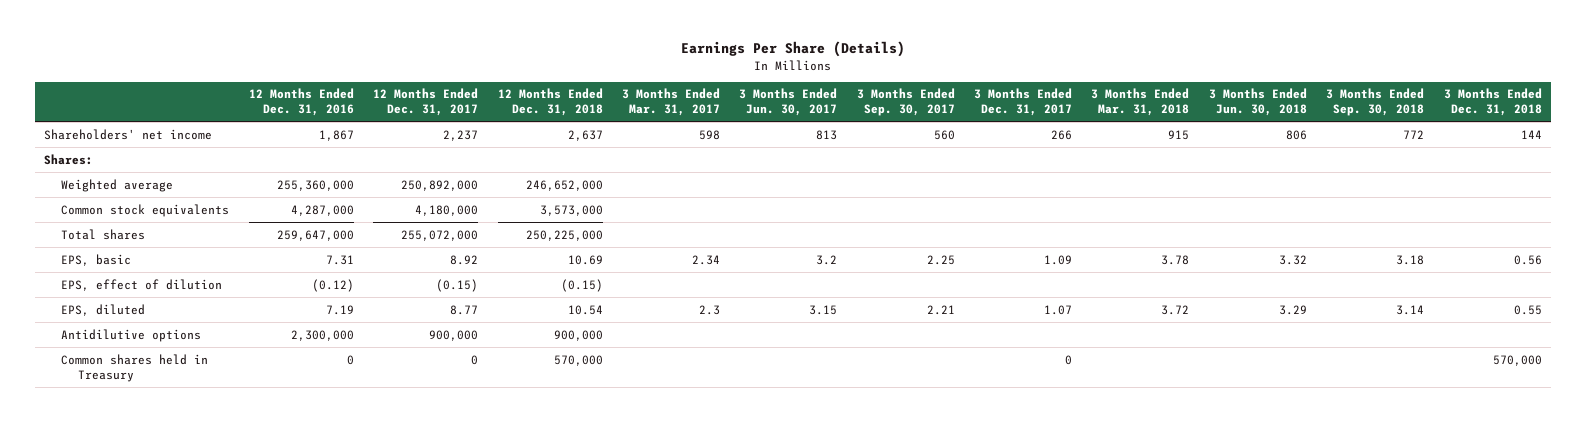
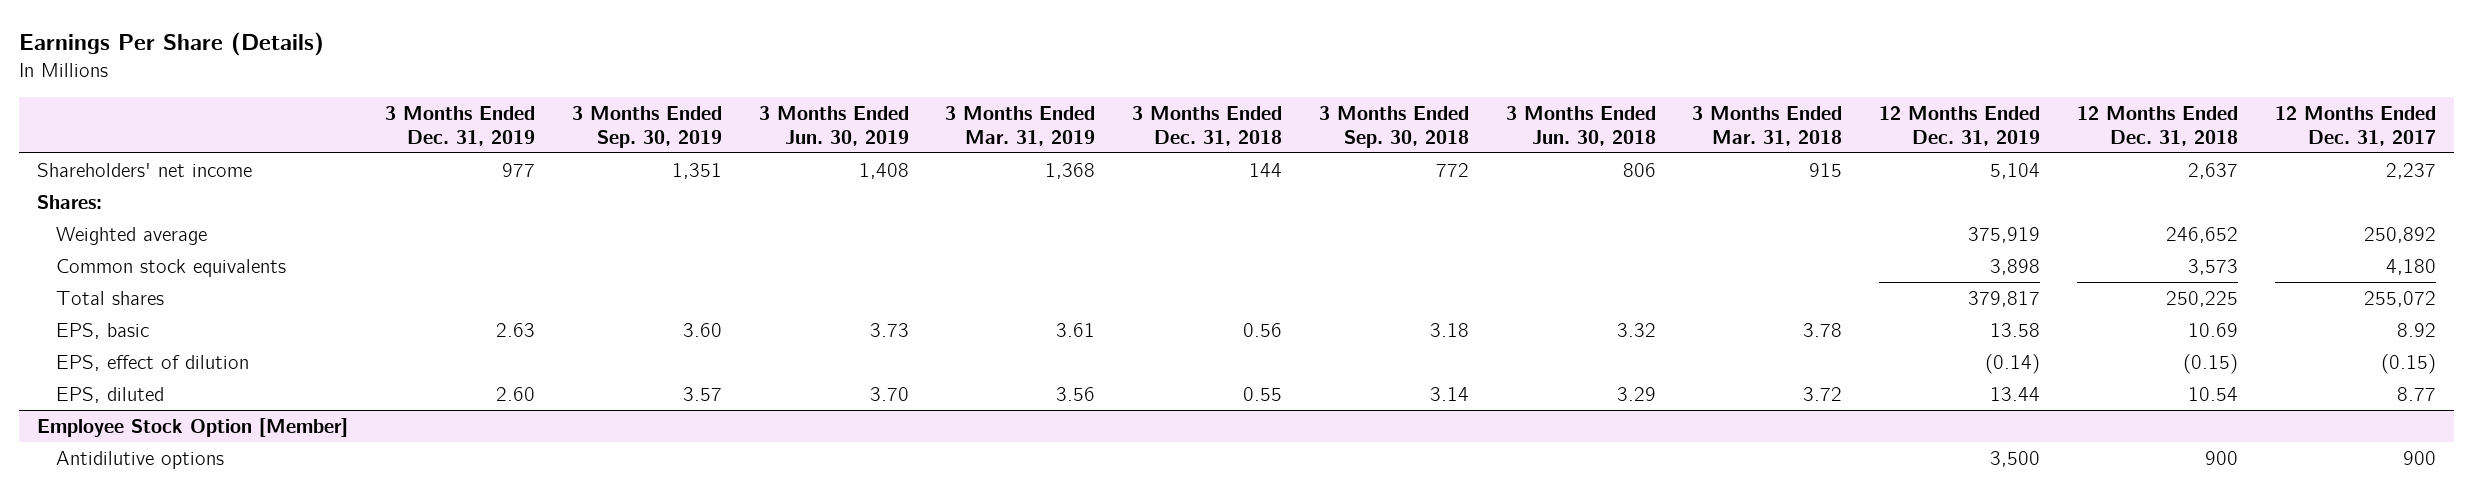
- | 12 Months Ended Dec. 31, 2016 | 12 Months Ended Dec. 31, 2017 | 12 Months Ended Dec. 31, 2018 | 3 Months Ended Mar. 31, 2017 | 3 Months Ended Jun. 30, 2017 | 3 Months Ended Sep. 30, 2017 | 3 Months Ended Dec. 31, 2017 | 3 Months Ended Mar. 31, 2018 | 3 Months Ended Jun. 30, 2018 | 3 Months Ended Sep. 30, 2018 | 3 Months Ended Dec. 31, 2018
+ | 3 Months Ended Dec. 31, 2019 | 3 Months Ended Sep. 30, 2019 | 3 Months Ended Jun. 30, 2019 | 3 Months Ended Mar. 31, 2019 | 3 Months Ended Dec. 31, 2018 | 3 Months Ended Sep. 30, 2018 | 3 Months Ended Jun. 30, 2018 | 3 Months Ended Mar. 31, 2018 | 12 Months Ended Dec. 31, 2019 | 12 Months Ended Dec. 31, 2018 | 12 Months Ended Dec. 31, 2017
- Weighted average | 255,360,000 | 250,892,000 | 246,652,000 | | | | | | | |
- Common stock equivalents | 4,287,000 | 4,180,000 | 3,573,000 | | | | | | | |
- Total shares | 259,647,000 | 255,072,000 | 250,225,000 | | | | | | | |
+ Weighted average | | | | | | | | | 375,919 | 246,652 | 250,892
+ Common stock equivalents | | | | | | | | | 3,898 | 3,573 | 4,180
+ Total shares | | | | | | | | | 379,817 | 250,225 | 255,072
- Antidilutive options | 2,300,000 | 900,000 | 900,000 | | | | | | | |
- Common shares held in Treasury | 0 | 0 | 570,000 | | | | 0 | | | | 570,000
+ Employee Stock Option [Member]
+ Antidilutive options | | | | | | | | | 3,500 | 900 | 900

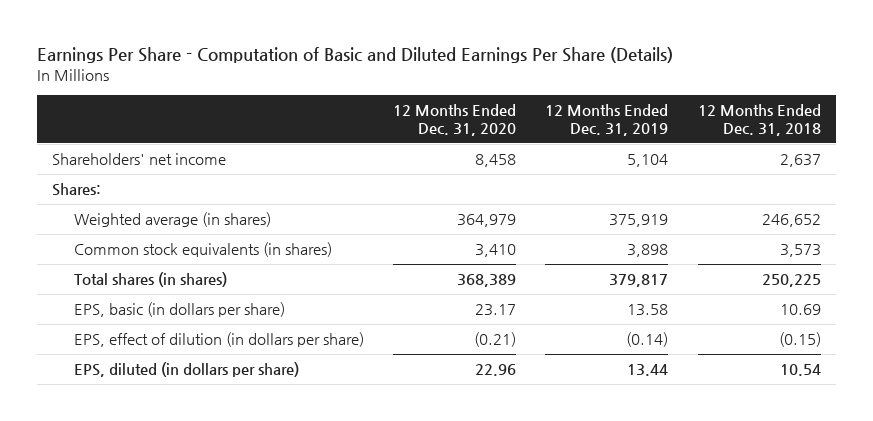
- Earnings Per Share (Details)
+ Earnings Per Share - Computation of Basic and Diluted Earnings Per Share (Details)
- | 3 Months Ended Dec. 31, 2019 | 3 Months Ended Sep. 30, 2019 | 3 Months Ended Jun. 30, 2019 | 3 Months Ended Mar. 31, 2019 | 3 Months Ended Dec. 31, 2018 | 3 Months Ended Sep. 30, 2018 | 3 Months Ended Jun. 30, 2018 | 3 Months Ended Mar. 31, 2018 | 12 Months Ended Dec. 31, 2019 | 12 Months Ended Dec. 31, 2018 | 12 Months Ended Dec. 31, 2017
+ | 12 Months Ended Dec. 31, 2020 | 12 Months Ended Dec. 31, 2019 | 12 Months Ended Dec. 31, 2018
- Weighted average | | | | | | | | | 375,919 | 246,652 | 250,892
- Common stock equivalents | | | | | | | | | 3,898 | 3,573 | 4,180
- Total shares | | | | | | | | | 379,817 | 250,225 | 255,072
- EPS, basic | 2.63 | 3.60 | 3.73 | 3.61 | 0.56 | 3.18 | 3.32 | 3.78 | 13.58 | 10.69 | 8.92
- EPS, effect of dilution | | | | | | | | | (0.14) | (0.15) | (0.15)
- EPS, diluted | 2.60 | 3.57 | 3.70 | 3.56 | 0.55 | 3.14 | 3.29 | 3.72 | 13.44 | 10.54 | 8.77
- Employee Stock Option [Member]
- Antidilutive options | | | | | | | | | 3,500 | 900 | 900
+ Weighted average (in shares) | 364,979 | 375,919 | 246,652
+ Common stock equivalents (in shares) | 3,410 | 3,898 | 3,573
+ Total shares (in shares) | 368,389 | 379,817 | 250,225
+ EPS, basic (in dollars per share) | 23.17 | 13.58 | 10.69
+ EPS, effect of dilution (in dollars per share) | (0.21) | (0.14) | (0.15)
+ EPS, diluted (in dollars per share) | 22.96 | 13.44 | 10.54

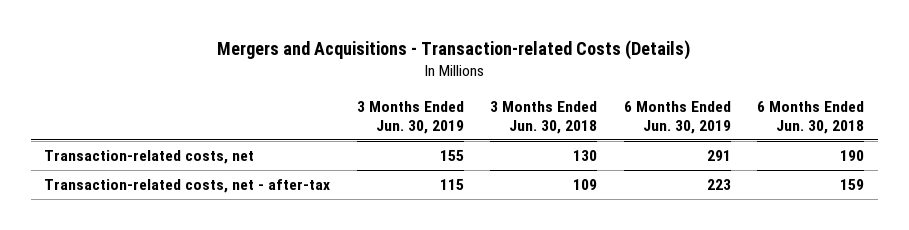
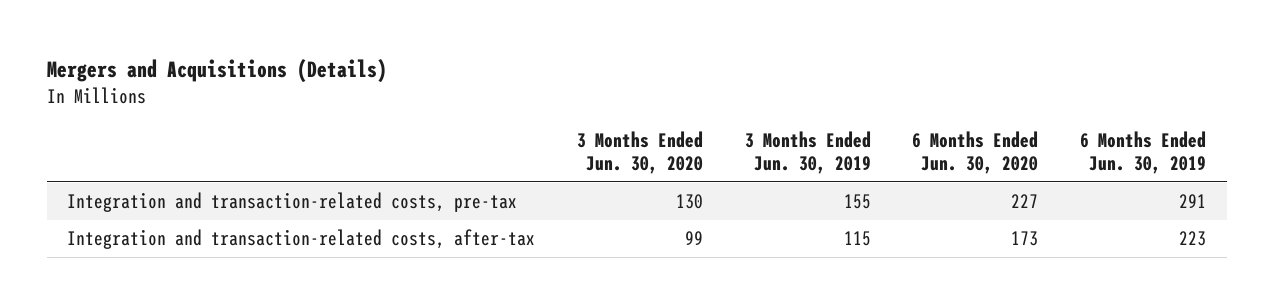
- Mergers and Acquisitions - Transaction-related Costs (Details)
+ Mergers and Acquisitions (Details)
- | 3 Months Ended Jun. 30, 2019 | 3 Months Ended Jun. 30, 2018 | 6 Months Ended Jun. 30, 2019 | 6 Months Ended Jun. 30, 2018
+ | 3 Months Ended Jun. 30, 2020 | 3 Months Ended Jun. 30, 2019 | 6 Months Ended Jun. 30, 2020 | 6 Months Ended Jun. 30, 2019
- Transaction-related costs, net | 155 | 130 | 291 | 190
- Transaction-related costs, net - after-tax | 115 | 109 | 223 | 159
+ Integration and transaction-related costs, pre-tax | 130 | 155 | 227 | 291
+ Integration and transaction-related costs, after-tax | 99 | 115 | 173 | 223

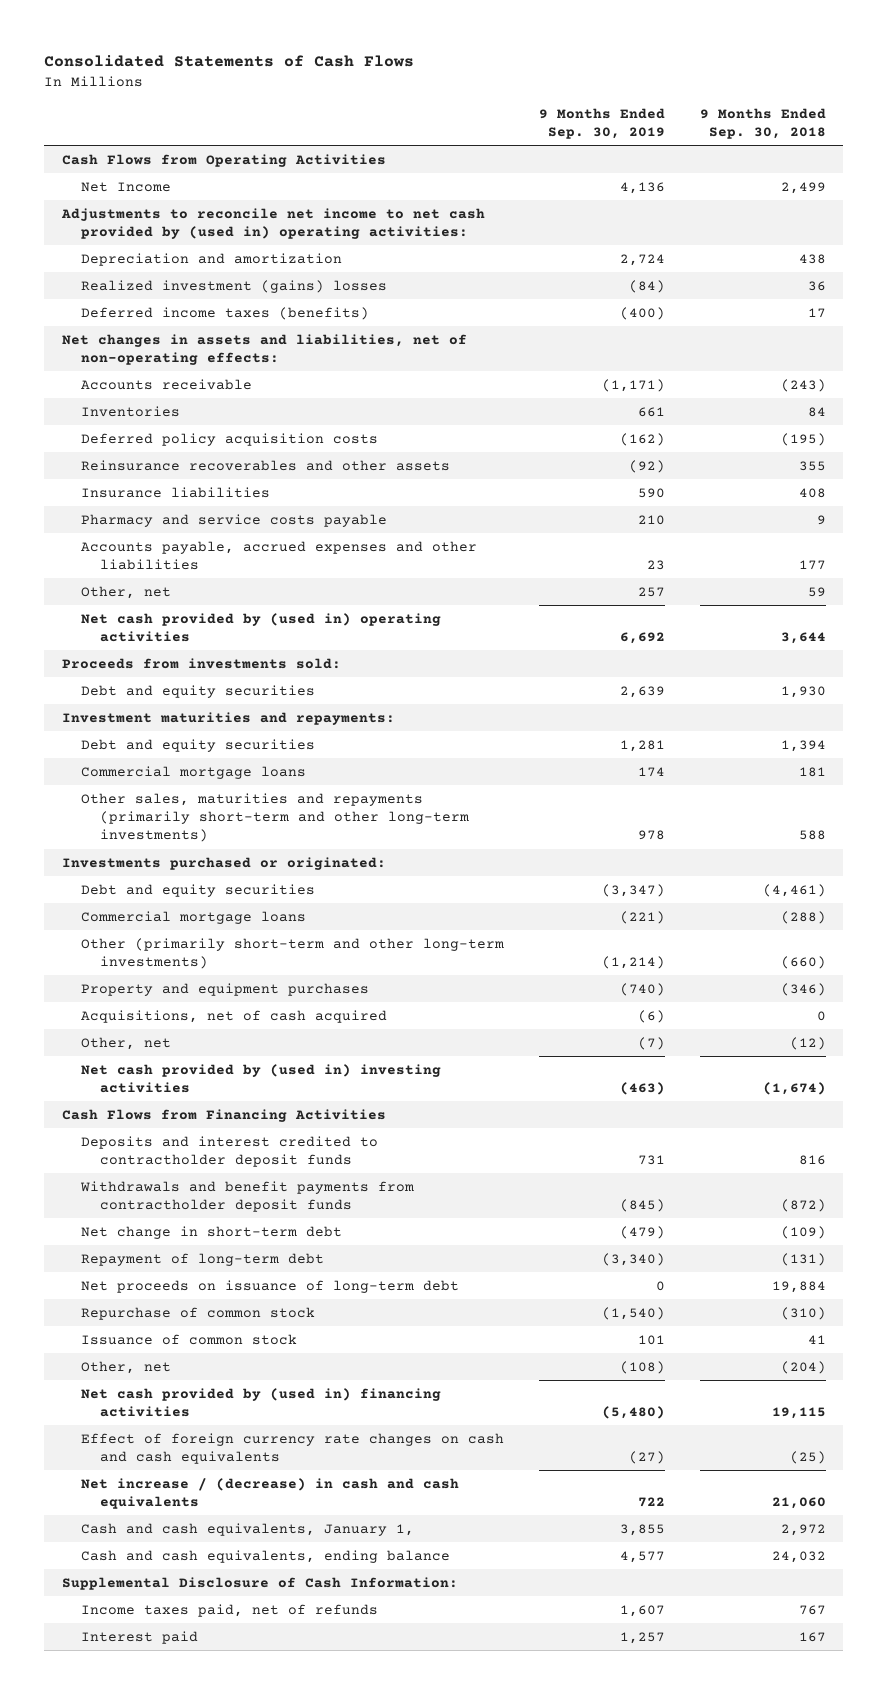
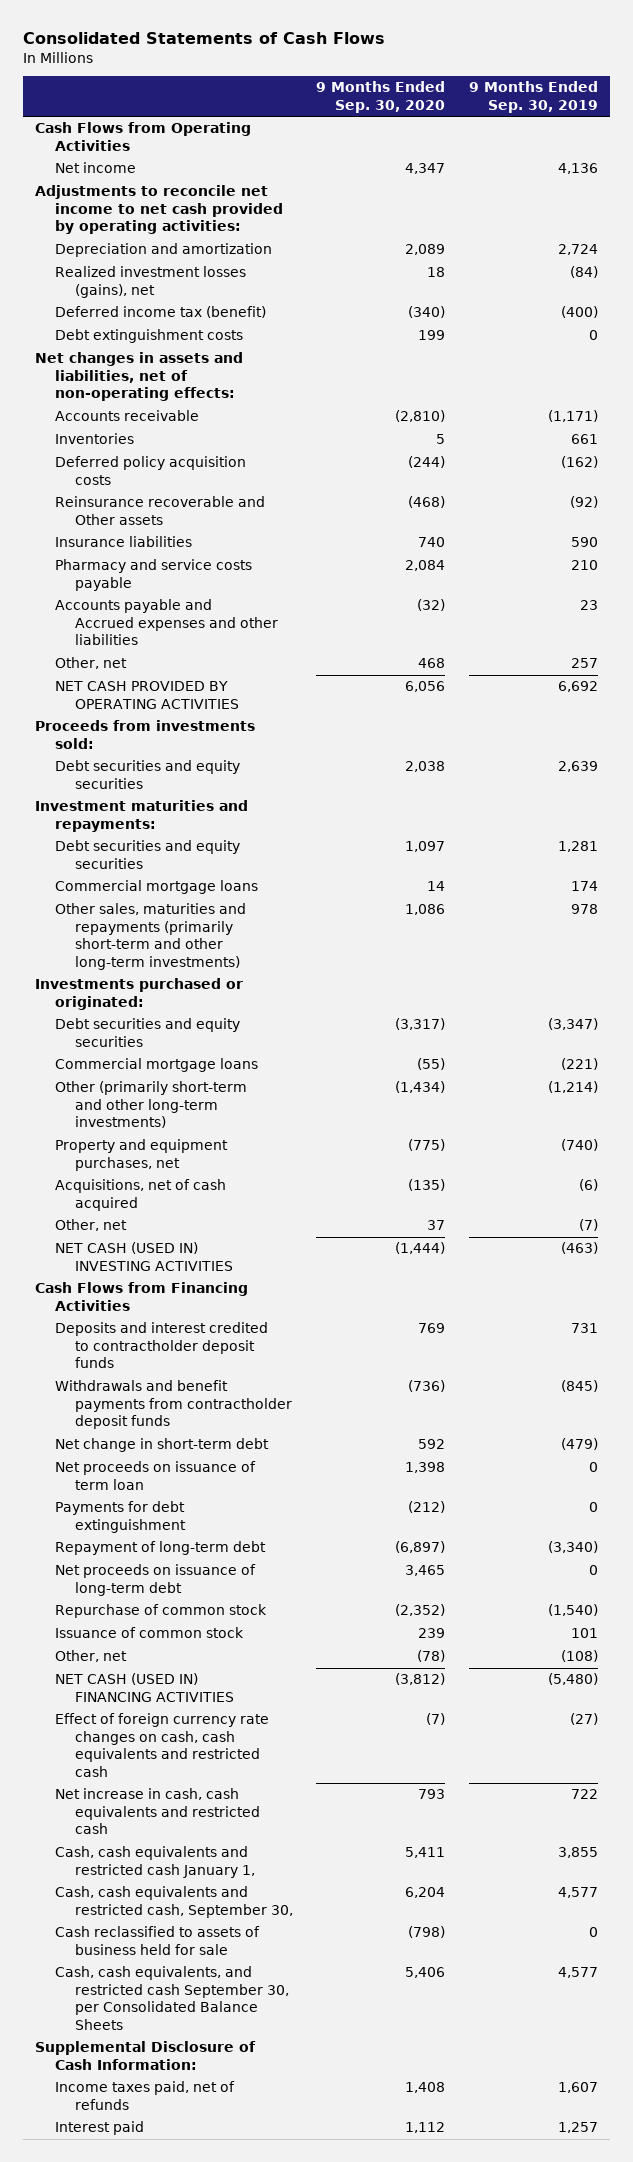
- | 9 Months Ended Sep. 30, 2019 | 9 Months Ended Sep. 30, 2018
+ | 9 Months Ended Sep. 30, 2020 | 9 Months Ended Sep. 30, 2019
- Net Income | 4,136 | 2,499
- Adjustments to reconcile net income to net cash provided by (used in) operating activities:
+ Net income | 4,347 | 4,136
+ Adjustments to reconcile net income to net cash provided by operating activities:
- Realized investment (gains) losses | (84) | 36
- Deferred income taxes (benefits) | (400) | 17
+ Realized investment losses (gains), net | 18 | (84)
+ Deferred income tax (benefit) | (340) | (400)
+ Debt extinguishment costs | 199 | 0
- Reinsurance recoverables and other assets | (92) | 355
+ Reinsurance recoverable and Other assets | (468) | (92)
- Accounts payable, accrued expenses and other liabilities | 23 | 177
+ Accounts payable and Accrued expenses and other liabilities | (32) | 23
- Net cash provided by (used in) operating activities | 6,692 | 3,644
+ NET CASH PROVIDED BY OPERATING ACTIVITIES | 6,056 | 6,692
- Debt and equity securities | 2,639 | 1,930
+ Debt securities and equity securities | 2,038 | 2,639
- Debt and equity securities | 1,281 | 1,394
+ Debt securities and equity securities | 1,097 | 1,281
- Debt and equity securities | (3,347) | (4,461)
+ Debt securities and equity securities | (3,317) | (3,347)
- Property and equipment purchases | (740) | (346)
+ Property and equipment purchases, net | (775) | (740)
- Net cash provided by (used in) investing activities | (463) | (1,674)
+ NET CASH (USED IN) INVESTING ACTIVITIES | (1,444) | (463)
+ Net proceeds on issuance of term loan | 1,398 | 0
+ Payments for debt extinguishment | (212) | 0
- Net cash provided by (used in) financing activities | (5,480) | 19,115
- Effect of foreign currency rate changes on cash and cash equivalents | (27) | (25)
- Net increase / (decrease) in cash and cash equivalents | 722 | 21,060
- Cash and cash equivalents, January 1, | 3,855 | 2,972
- Cash and cash equivalents, ending balance | 4,577 | 24,032
+ NET CASH (USED IN) FINANCING ACTIVITIES | (3,812) | (5,480)
+ Effect of foreign currency rate changes on cash, cash equivalents and restricted cash | (7) | (27)
+ Net increase in cash, cash equivalents and restricted cash | 793 | 722
+ Cash, cash equivalents and restricted cash January 1, | 5,411 | 3,855
+ Cash, cash equivalents and restricted cash, September 30, | 6,204 | 4,577
+ Cash reclassified to assets of business held for sale | (798) | 0
+ Cash, cash equivalents, and restricted cash September 30, per Consolidated Balance Sheets | 5,406 | 4,577

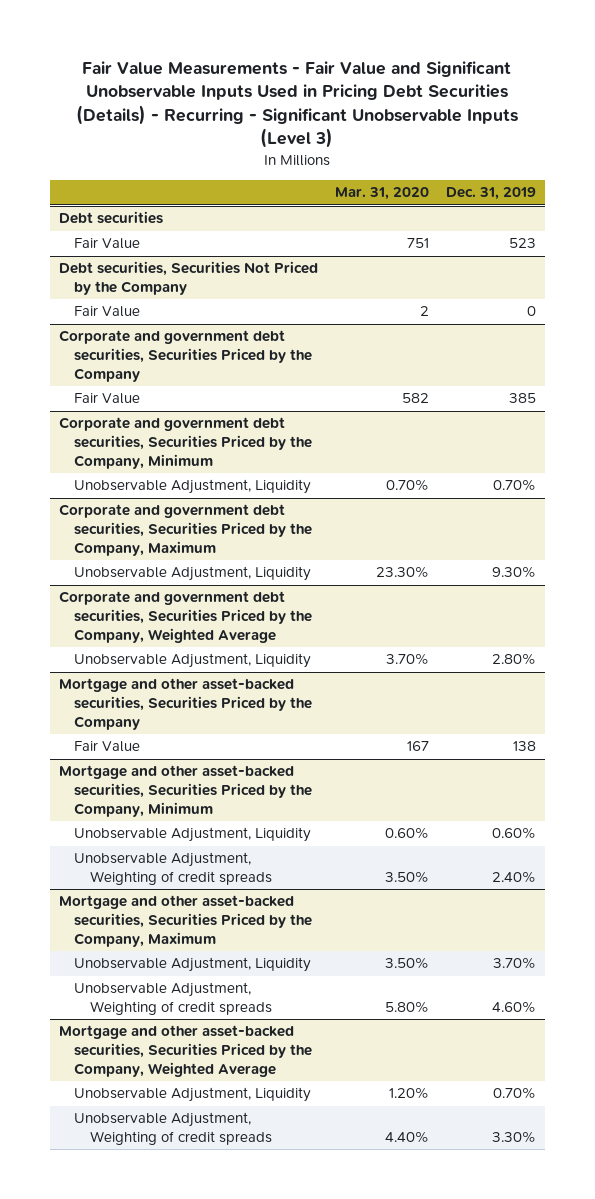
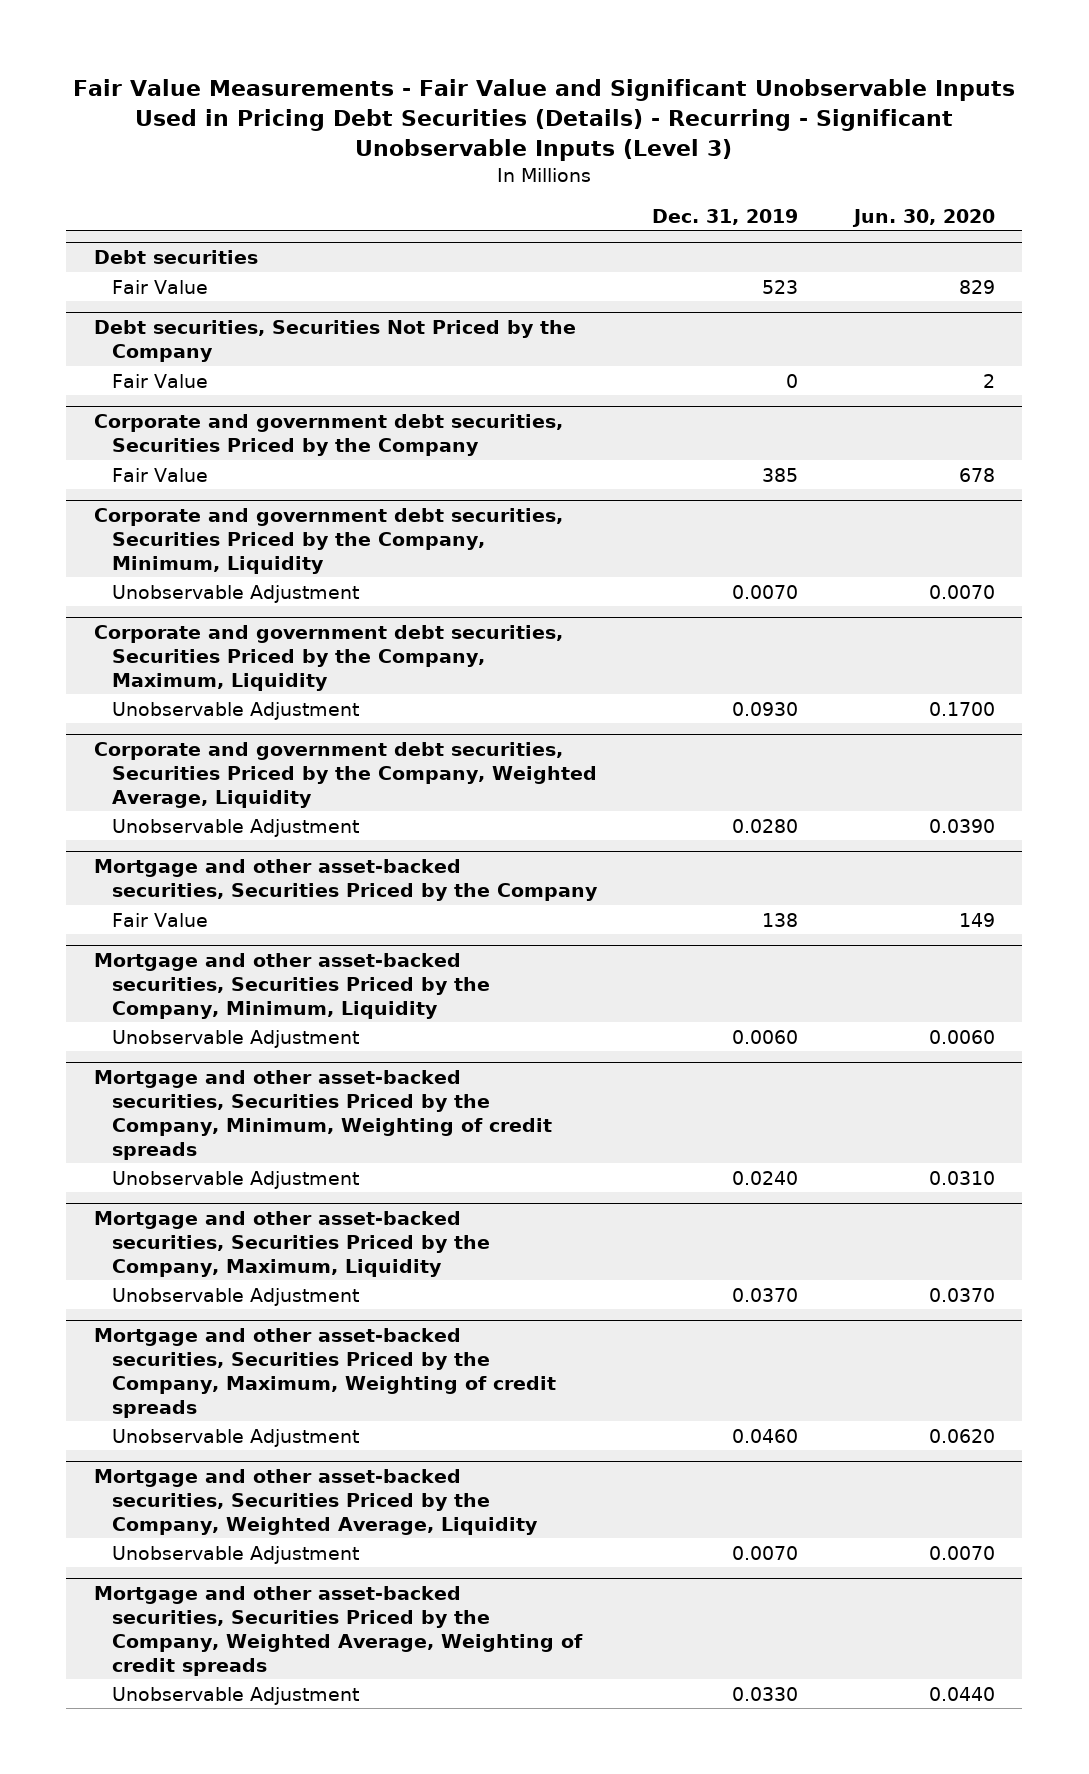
- | Mar. 31, 2020 | Dec. 31, 2019
+ | Dec. 31, 2019 | Jun. 30, 2020
- Corporate and government debt securities, Securities Priced by the Company, Minimum
- Unobservable Adjustment, Liquidity | 0.70% | 0.70%
- Corporate and government debt securities, Securities Priced by the Company, Maximum
- Unobservable Adjustment, Liquidity | 23.30% | 9.30%
- Corporate and government debt securities, Securities Priced by the Company, Weighted Average
- Unobservable Adjustment, Liquidity | 3.70% | 2.80%
+ Corporate and government debt securities, Securities Priced by the Company, Minimum, Liquidity
+ Unobservable Adjustment | 0.0070 | 0.0070
+ Corporate and government debt securities, Securities Priced by the Company, Maximum, Liquidity
+ Unobservable Adjustment | 0.0930 | 0.1700
+ Corporate and government debt securities, Securities Priced by the Company, Weighted Average, Liquidity
+ Unobservable Adjustment | 0.0280 | 0.0390
- Mortgage and other asset-backed securities, Securities Priced by the Company, Minimum
- Unobservable Adjustment, Liquidity | 0.60% | 0.60%
- Unobservable Adjustment, Weighting of credit spreads | 3.50% | 2.40%
- Mortgage and other asset-backed securities, Securities Priced by the Company, Maximum
- Unobservable Adjustment, Liquidity | 3.50% | 3.70%
- Unobservable Adjustment, Weighting of credit spreads | 5.80% | 4.60%
- Mortgage and other asset-backed securities, Securities Priced by the Company, Weighted Average
- Unobservable Adjustment, Liquidity | 1.20% | 0.70%
- Unobservable Adjustment, Weighting of credit spreads | 4.40% | 3.30%
+ Mortgage and other asset-backed securities, Securities Priced by the Company, Minimum, Liquidity
+ Unobservable Adjustment | 0.0060 | 0.0060
+ Mortgage and other asset-backed securities, Securities Priced by the Company, Minimum, Weighting of credit spreads
+ Unobservable Adjustment | 0.0240 | 0.0310
+ Mortgage and other asset-backed securities, Securities Priced by the Company, Maximum, Liquidity
+ Unobservable Adjustment | 0.0370 | 0.0370
+ Mortgage and other asset-backed securities, Securities Priced by the Company, Maximum, Weighting of credit spreads
+ Unobservable Adjustment | 0.0460 | 0.0620
+ Mortgage and other asset-backed securities, Securities Priced by the Company, Weighted Average, Liquidity
+ Unobservable Adjustment | 0.0070 | 0.0070
+ Mortgage and other asset-backed securities, Securities Priced by the Company, Weighted Average, Weighting of credit spreads
+ Unobservable Adjustment | 0.0330 | 0.0440

